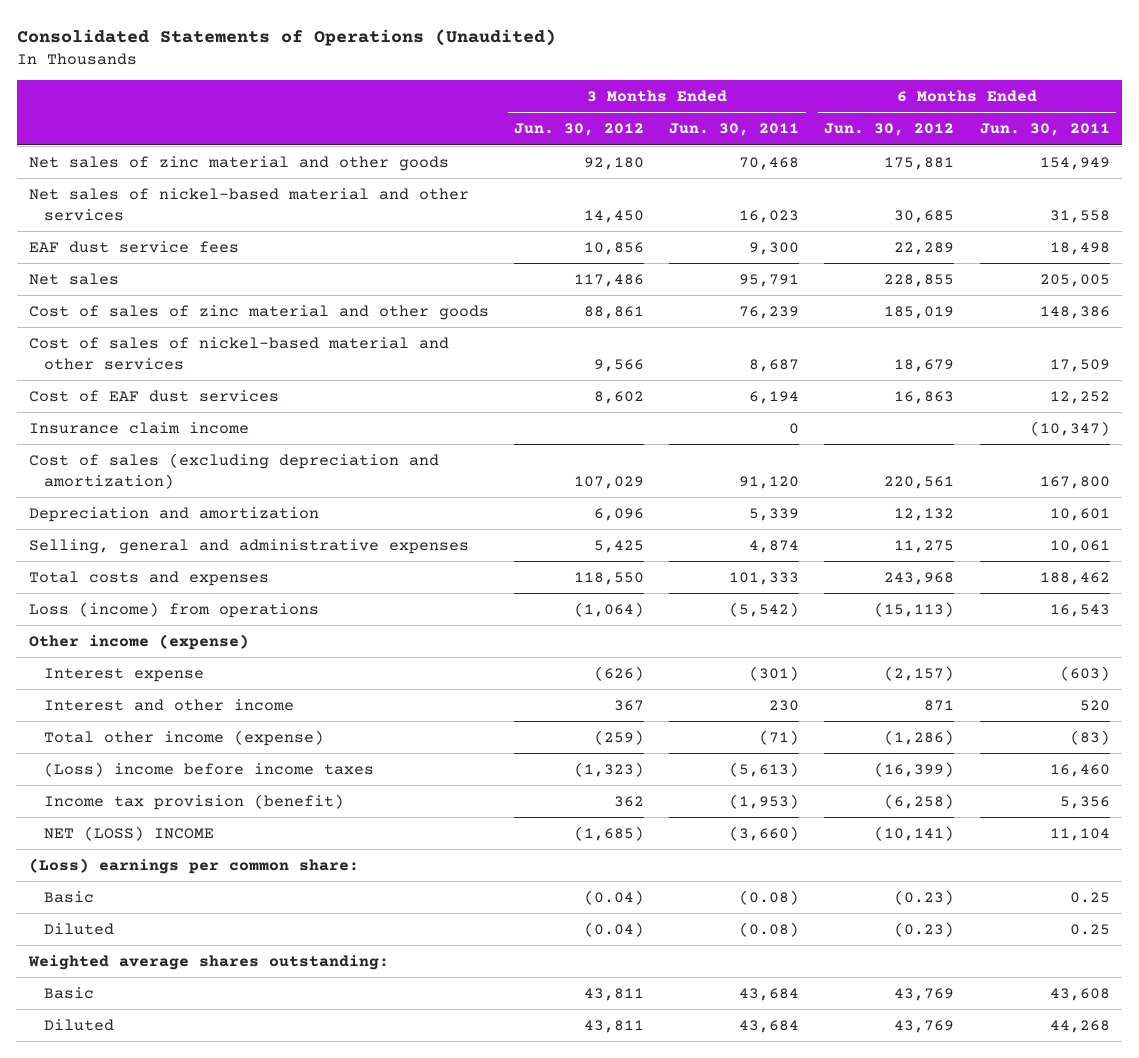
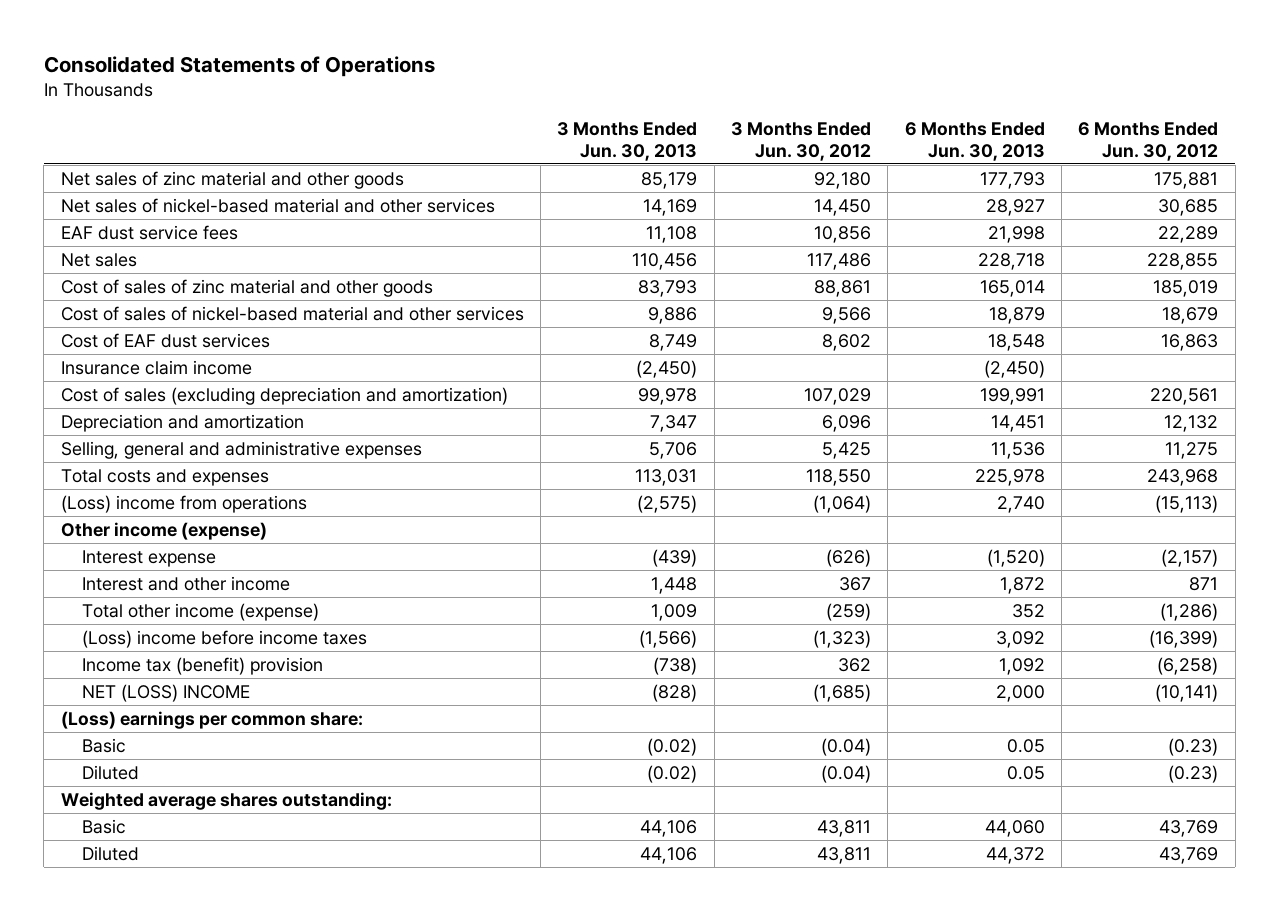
- Consolidated Statements of Operations (Unaudited)
+ Consolidated Statements of Operations
- | 3 Months Ended Jun. 30, 2012 | 3 Months Ended Jun. 30, 2011 | 6 Months Ended Jun. 30, 2012 | 6 Months Ended Jun. 30, 2011
+ | 3 Months Ended Jun. 30, 2013 | 3 Months Ended Jun. 30, 2012 | 6 Months Ended Jun. 30, 2013 | 6 Months Ended Jun. 30, 2012
- Loss (income) from operations | (1,064) | (5,542) | (15,113) | 16,543
+ (Loss) income from operations | (2,575) | (1,064) | 2,740 | (15,113)
- Income tax provision (benefit) | 362 | (1,953) | (6,258) | 5,356
+ Income tax (benefit) provision | (738) | 362 | 1,092 | (6,258)

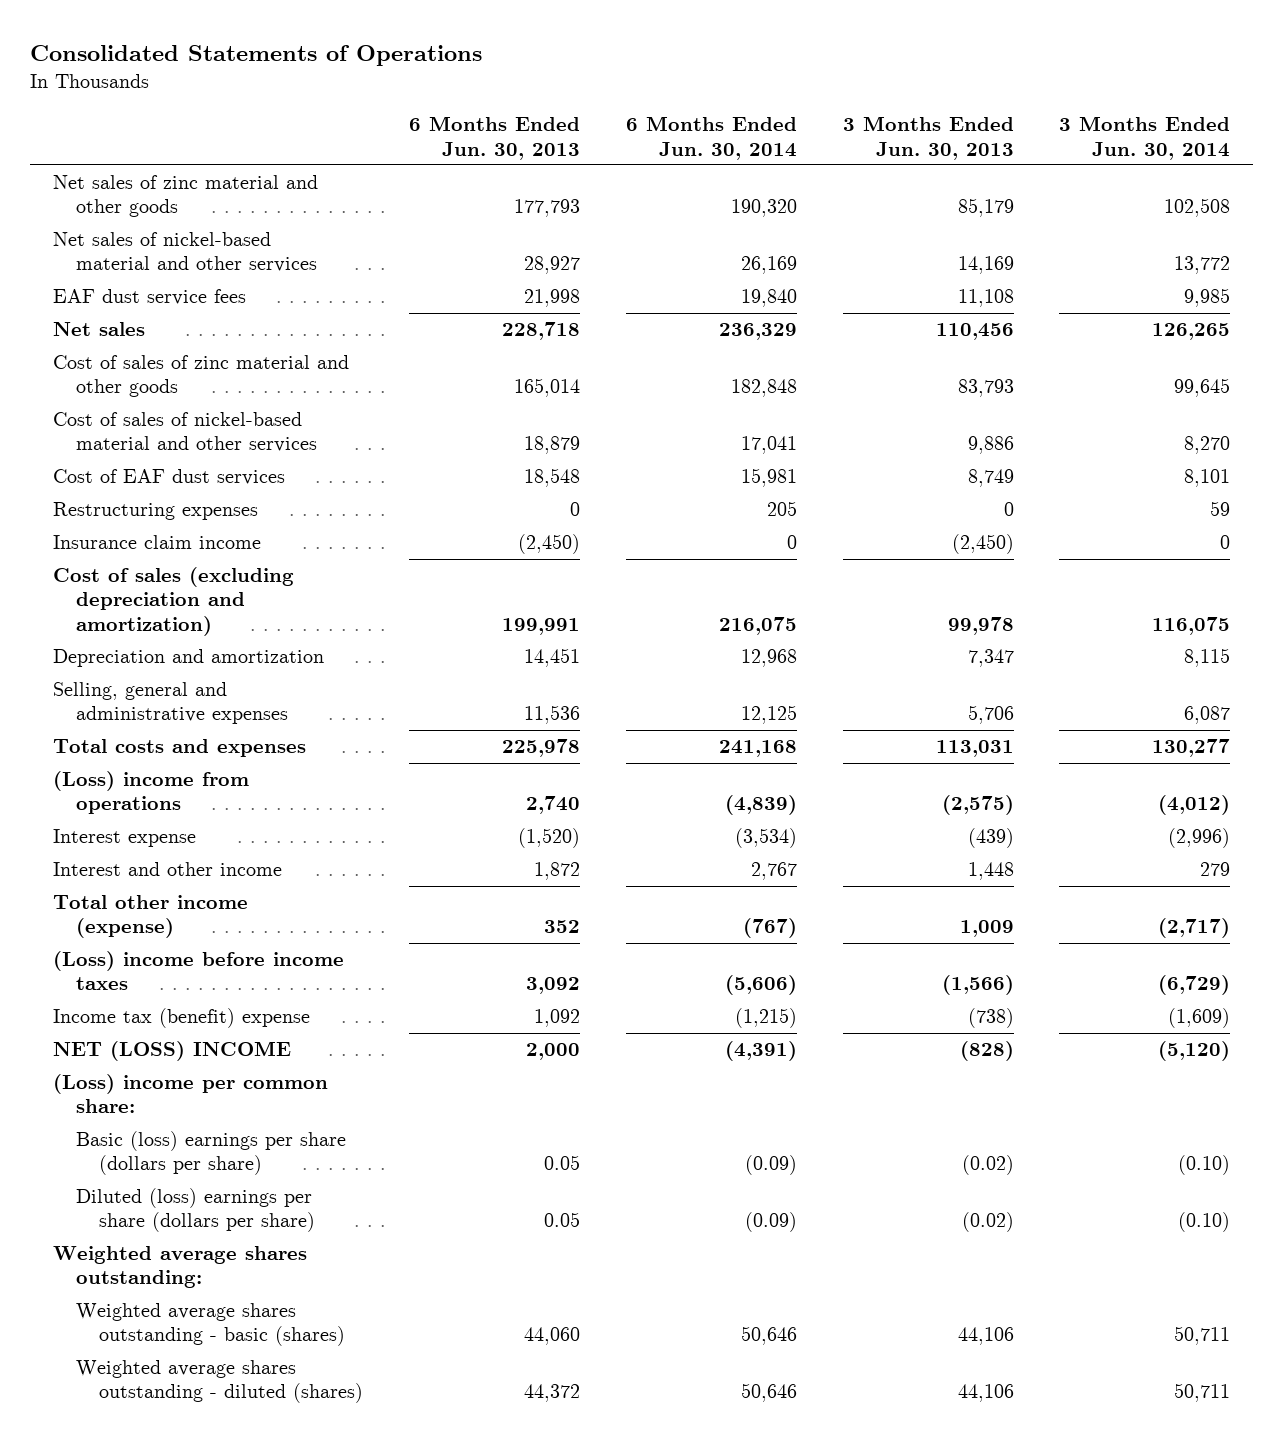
- | 3 Months Ended Jun. 30, 2013 | 3 Months Ended Jun. 30, 2012 | 6 Months Ended Jun. 30, 2013 | 6 Months Ended Jun. 30, 2012
+ | 6 Months Ended Jun. 30, 2013 | 6 Months Ended Jun. 30, 2014 | 3 Months Ended Jun. 30, 2013 | 3 Months Ended Jun. 30, 2014
+ Restructuring expenses | 0 | 205 | 0 | 59
- Other income (expense)
- Income tax (benefit) provision | (738) | 362 | 1,092 | (6,258)
+ Income tax (benefit) expense | 1,092 | (1,215) | (738) | (1,609)
- (Loss) earnings per common share:
- Basic | (0.02) | (0.04) | 0.05 | (0.23)
- Diluted | (0.02) | (0.04) | 0.05 | (0.23)
+ (Loss) income per common share:
+ Basic (loss) earnings per share (dollars per share) | 0.05 | (0.09) | (0.02) | (0.10)
+ Diluted (loss) earnings per share (dollars per share) | 0.05 | (0.09) | (0.02) | (0.10)
- Basic | 44,106 | 43,811 | 44,060 | 43,769
- Diluted | 44,106 | 43,811 | 44,372 | 43,769
+ Weighted average shares outstanding - basic (shares) | 44,060 | 50,646 | 44,106 | 50,711
+ Weighted average shares outstanding - diluted (shares) | 44,372 | 50,646 | 44,106 | 50,711

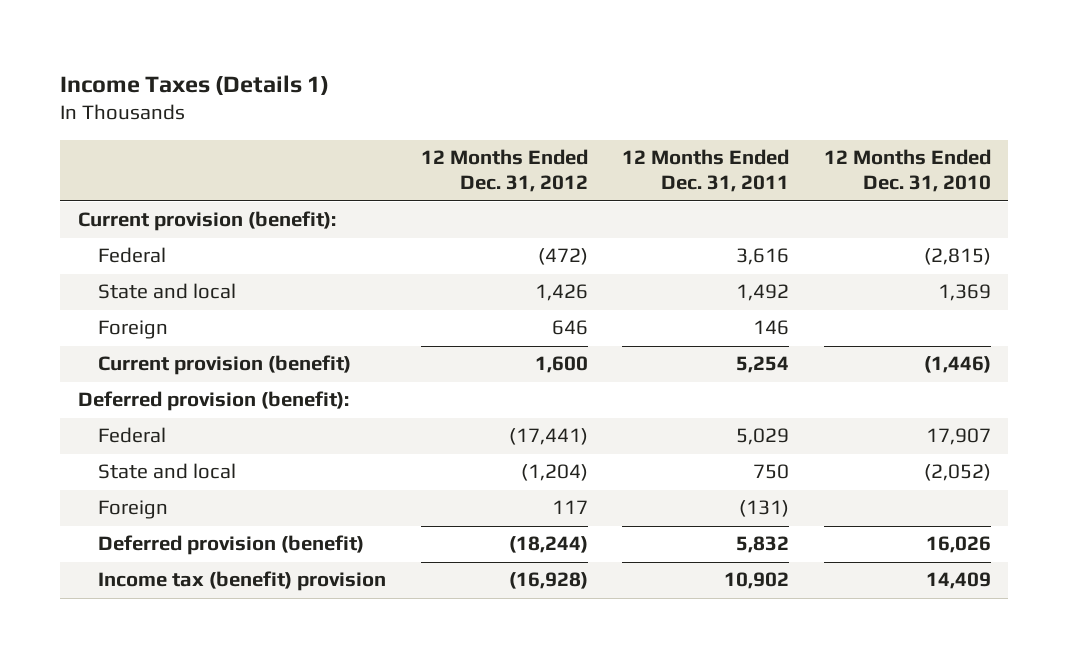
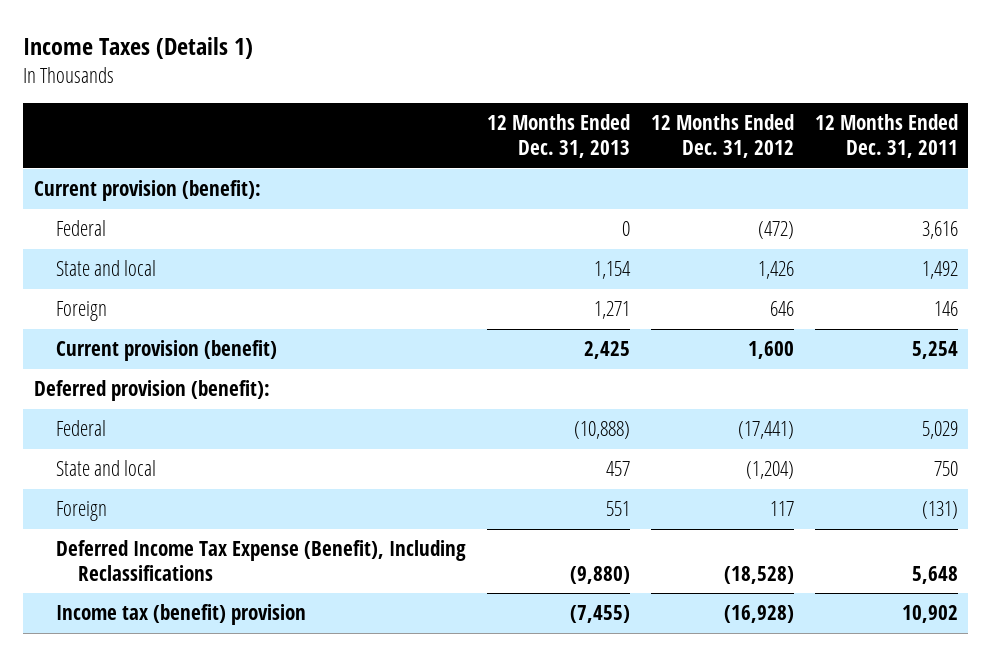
- | 12 Months Ended Dec. 31, 2012 | 12 Months Ended Dec. 31, 2011 | 12 Months Ended Dec. 31, 2010
+ | 12 Months Ended Dec. 31, 2013 | 12 Months Ended Dec. 31, 2012 | 12 Months Ended Dec. 31, 2011
- Deferred provision (benefit) | (18,244) | 5,832 | 16,026
+ Deferred Income Tax Expense (Benefit), Including Reclassifications | (9,880) | (18,528) | 5,648

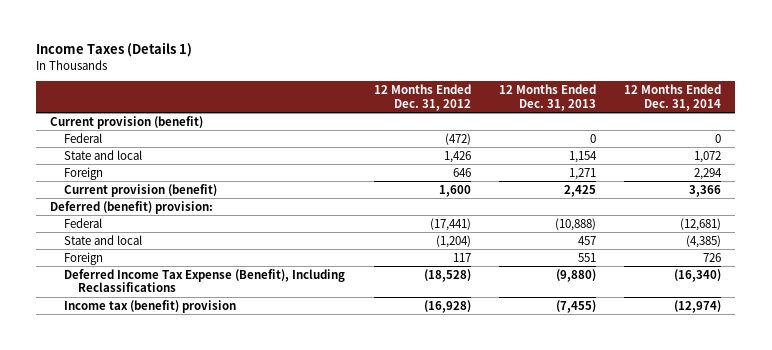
- | 12 Months Ended Dec. 31, 2013 | 12 Months Ended Dec. 31, 2012 | 12 Months Ended Dec. 31, 2011
+ | 12 Months Ended Dec. 31, 2012 | 12 Months Ended Dec. 31, 2013 | 12 Months Ended Dec. 31, 2014
- Current provision (benefit):
+ Current provision (benefit)
- Deferred provision (benefit):
+ Deferred (benefit) provision:

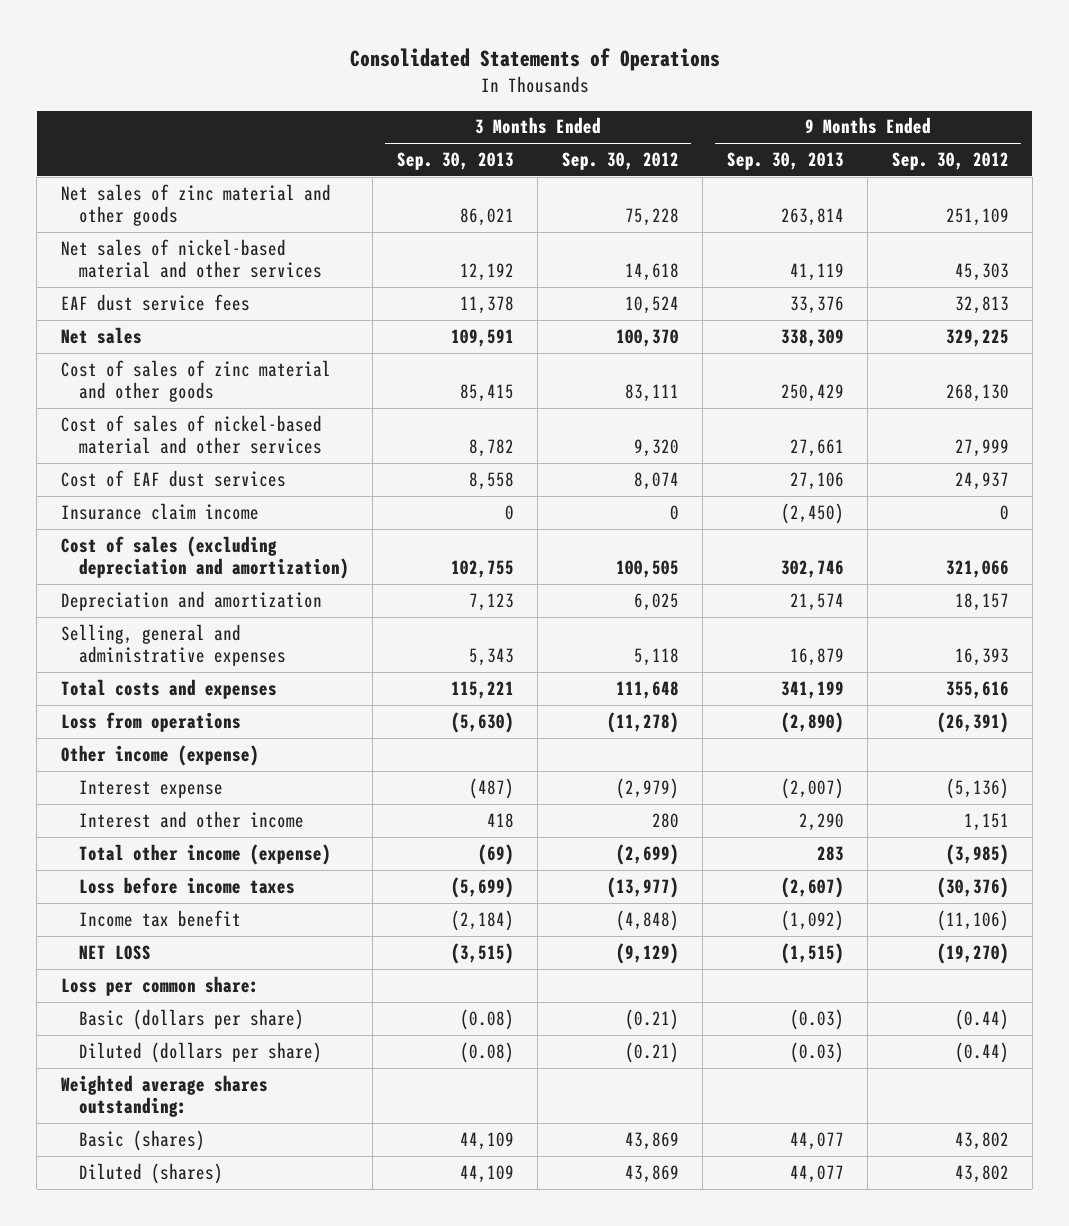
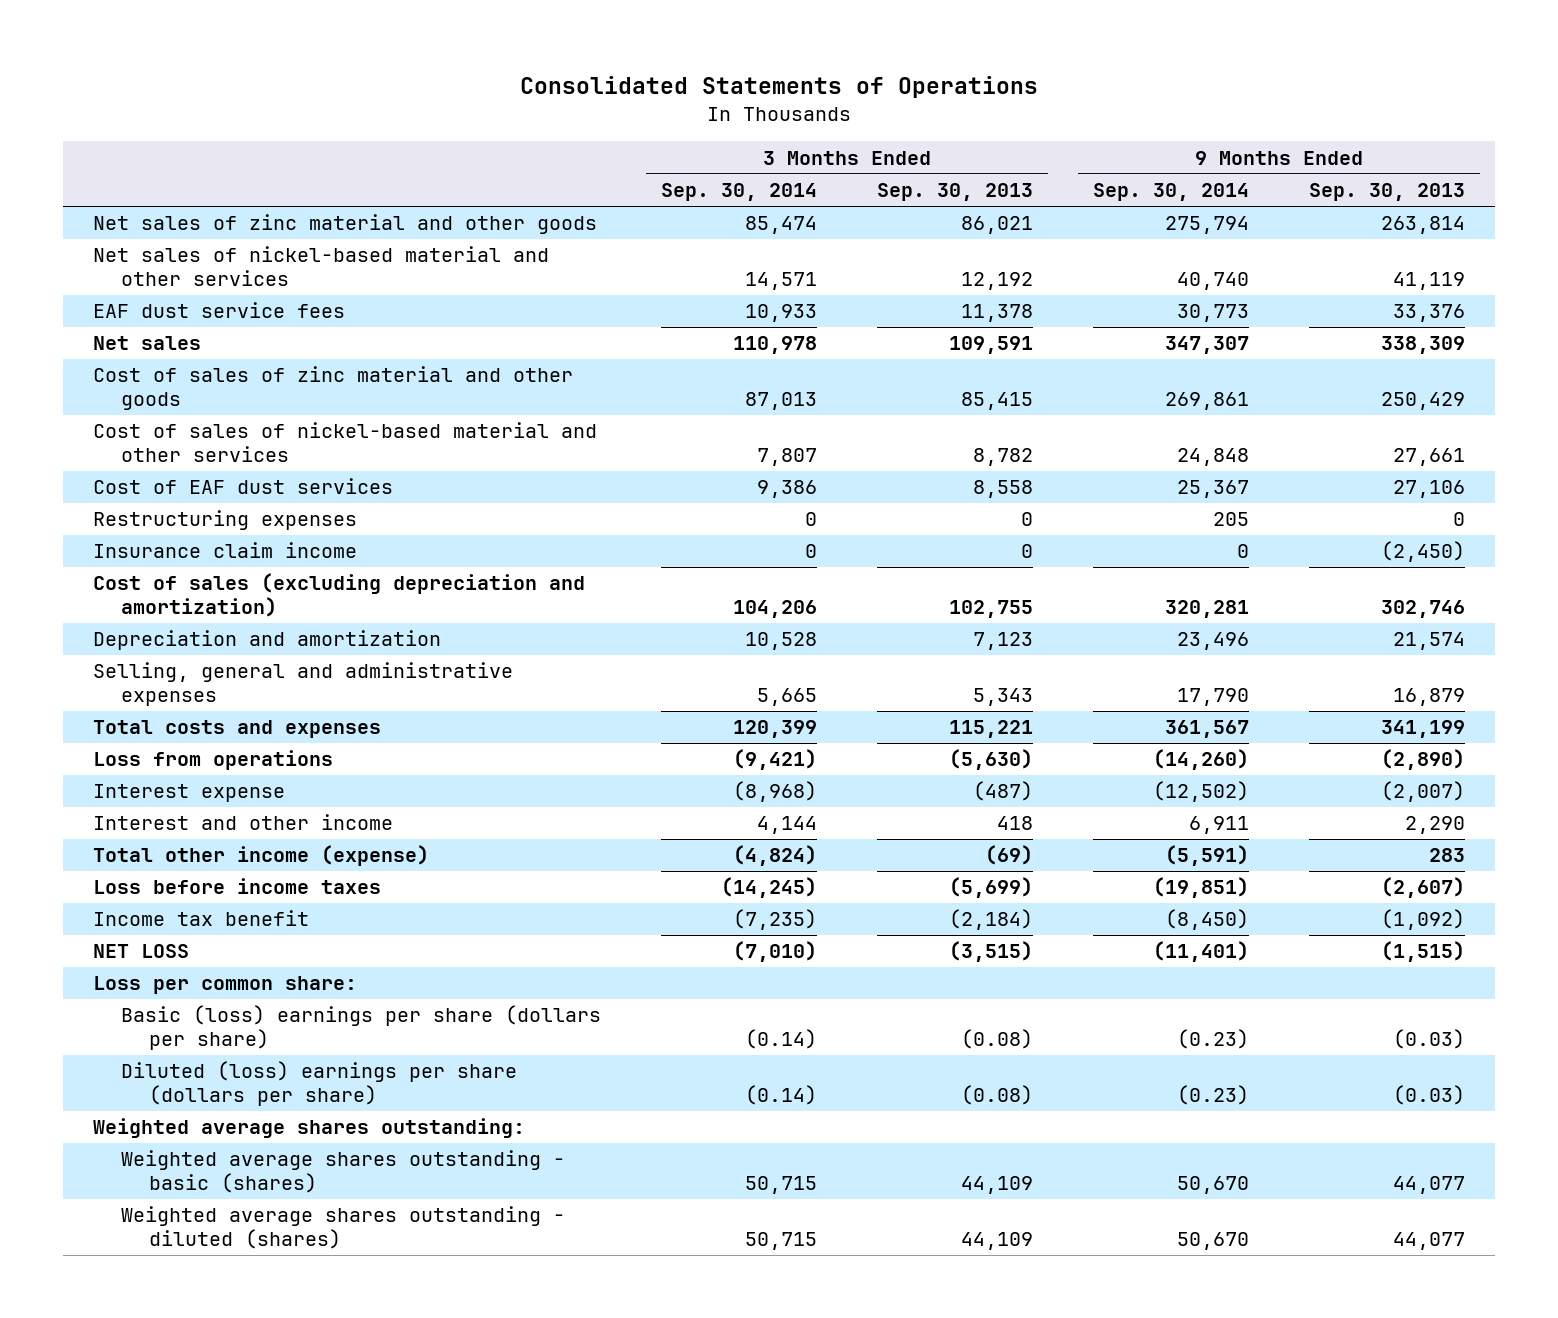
- | 3 Months Ended Sep. 30, 2013 | 3 Months Ended Sep. 30, 2012 | 9 Months Ended Sep. 30, 2013 | 9 Months Ended Sep. 30, 2012
+ | 3 Months Ended Sep. 30, 2014 | 3 Months Ended Sep. 30, 2013 | 9 Months Ended Sep. 30, 2014 | 9 Months Ended Sep. 30, 2013
+ Restructuring expenses | 0 | 0 | 205 | 0
- Other income (expense)
- Basic (dollars per share) | (0.08) | (0.21) | (0.03) | (0.44)
- Diluted (dollars per share) | (0.08) | (0.21) | (0.03) | (0.44)
+ Basic (loss) earnings per share (dollars per share) | (0.14) | (0.08) | (0.23) | (0.03)
+ Diluted (loss) earnings per share (dollars per share) | (0.14) | (0.08) | (0.23) | (0.03)
- Basic (shares) | 44,109 | 43,869 | 44,077 | 43,802
- Diluted (shares) | 44,109 | 43,869 | 44,077 | 43,802
+ Weighted average shares outstanding - basic (shares) | 50,715 | 44,109 | 50,670 | 44,077
+ Weighted average shares outstanding - diluted (shares) | 50,715 | 44,109 | 50,670 | 44,077

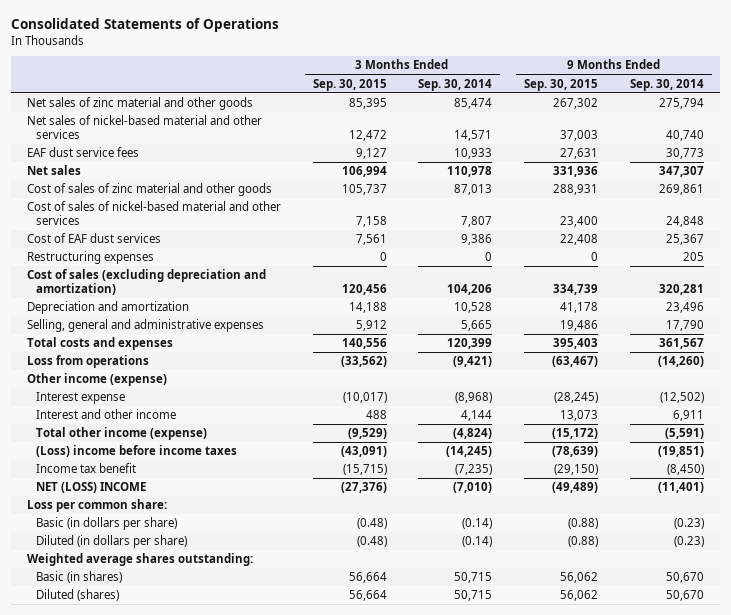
- | 3 Months Ended Sep. 30, 2014 | 3 Months Ended Sep. 30, 2013 | 9 Months Ended Sep. 30, 2014 | 9 Months Ended Sep. 30, 2013
+ | 3 Months Ended Sep. 30, 2015 | 3 Months Ended Sep. 30, 2014 | 9 Months Ended Sep. 30, 2015 | 9 Months Ended Sep. 30, 2014
- Insurance claim income | 0 | 0 | 0 | (2,450)
+ Other income (expense)
- Loss before income taxes | (14,245) | (5,699) | (19,851) | (2,607)
+ (Loss) income before income taxes | (43,091) | (14,245) | (78,639) | (19,851)
- NET LOSS | (7,010) | (3,515) | (11,401) | (1,515)
+ NET (LOSS) INCOME | (27,376) | (7,010) | (49,489) | (11,401)
- Basic (loss) earnings per share (dollars per share) | (0.14) | (0.08) | (0.23) | (0.03)
- Diluted (loss) earnings per share (dollars per share) | (0.14) | (0.08) | (0.23) | (0.03)
+ Basic (in dollars per share) | (0.48) | (0.14) | (0.88) | (0.23)
+ Diluted (in dollars per share) | (0.48) | (0.14) | (0.88) | (0.23)
- Weighted average shares outstanding - basic (shares) | 50,715 | 44,109 | 50,670 | 44,077
- Weighted average shares outstanding - diluted (shares) | 50,715 | 44,109 | 50,670 | 44,077
+ Basic (in shares) | 56,664 | 50,715 | 56,062 | 50,670
+ Diluted (shares) | 56,664 | 50,715 | 56,062 | 50,670

